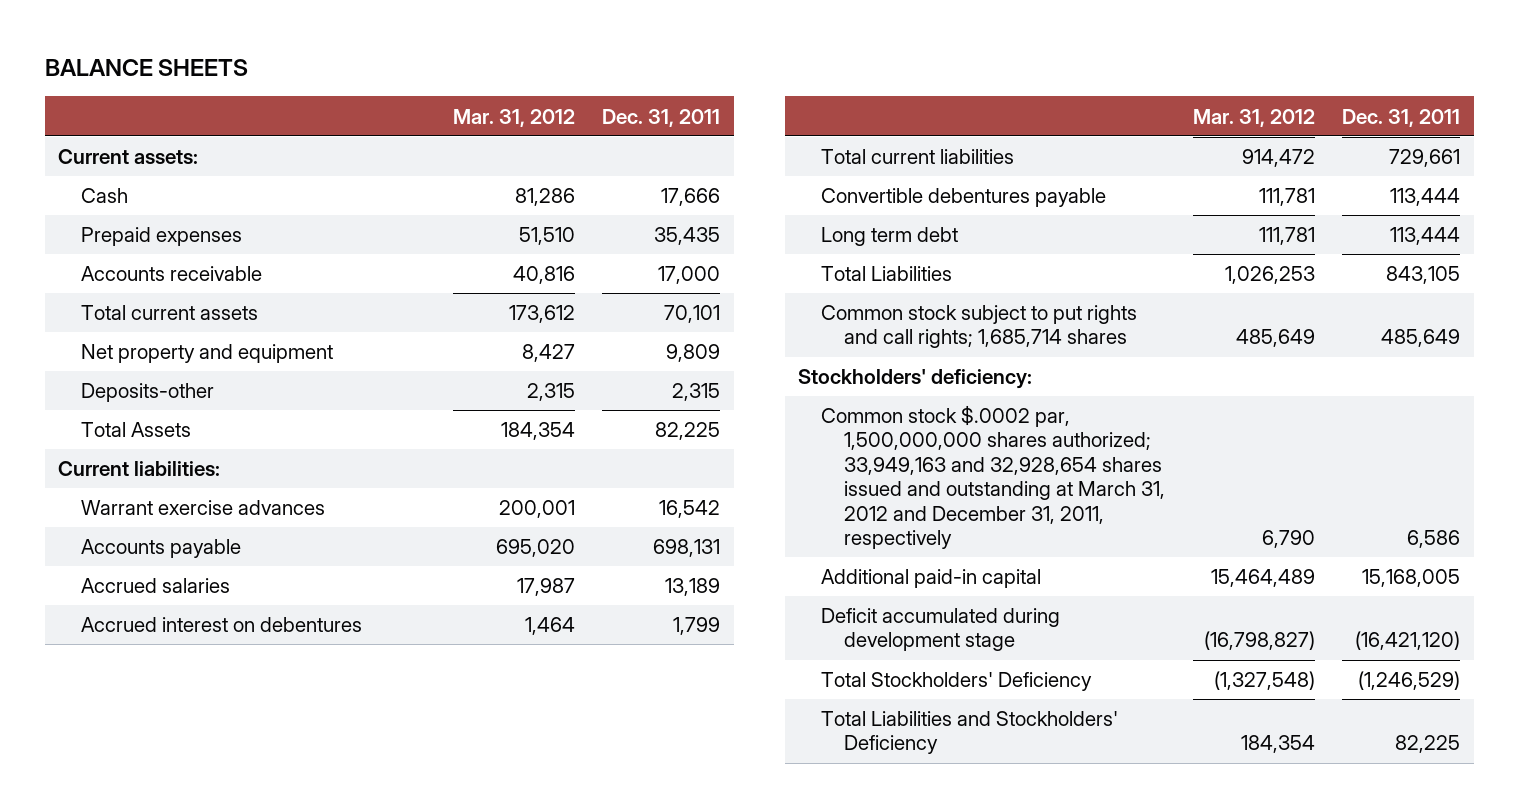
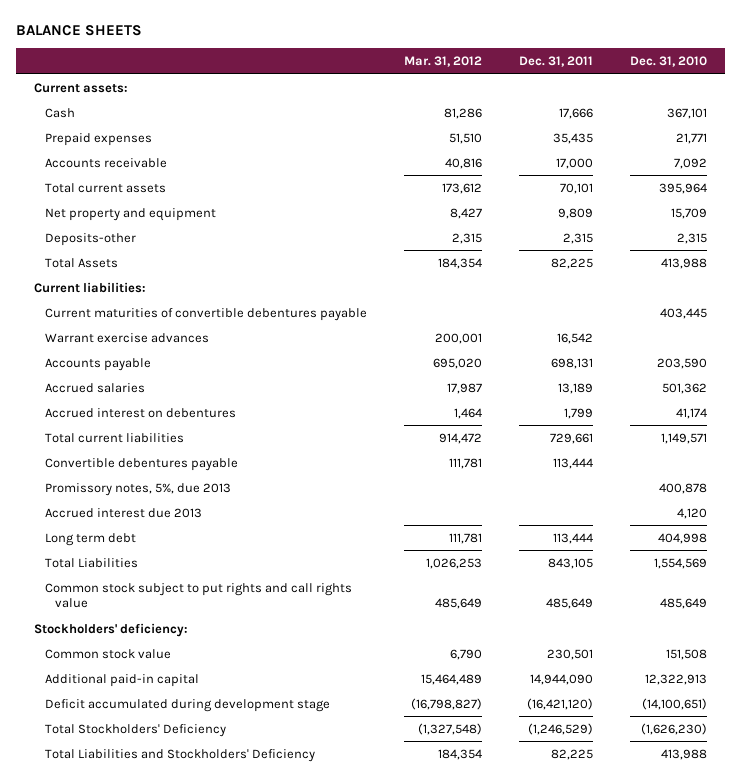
- | Mar. 31, 2012 | Dec. 31, 2011
+ | Mar. 31, 2012 | Dec. 31, 2011 | Dec. 31, 2010
+ Current maturities of convertible debentures payable | | | 403,445
+ Promissory notes, 5%, due 2013 | | | 400,878
+ Accrued interest due 2013 | | | 4,120
- Common stock subject to put rights and call rights; 1,685,714 shares | 485,649 | 485,649
+ Common stock subject to put rights and call rights value | 485,649 | 485,649 | 485,649
- Common stock $.0002 par, 1,500,000,000 shares authorized; 33,949,163 and 32,928,654 shares issued and outstanding at March 31, 2012 and December 31, 2011, respectively | 6,790 | 6,586
- Additional paid-in capital | 15,464,489 | 15,168,005
+ Common stock value | 6,790 | 230,501 | 151,508
+ Additional paid-in capital | 15,464,489 | 14,944,090 | 12,322,913

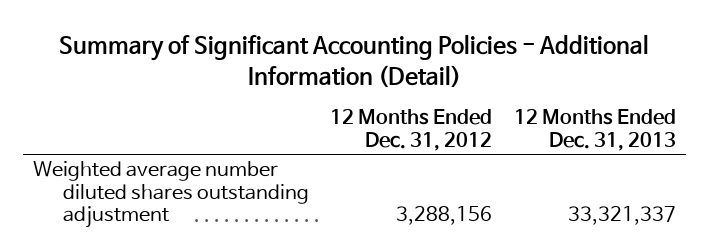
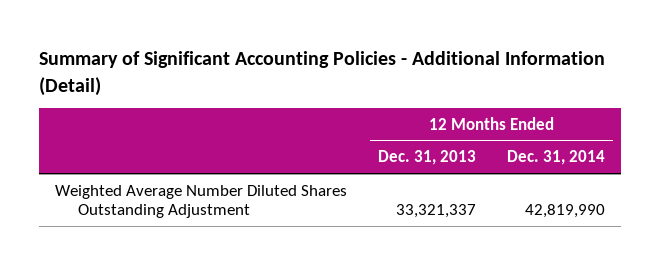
- | 12 Months Ended Dec. 31, 2012 | 12 Months Ended Dec. 31, 2013
+ | 12 Months Ended Dec. 31, 2013 | 12 Months Ended Dec. 31, 2014
- Weighted average number diluted shares outstanding adjustment | 3,288,156 | 33,321,337
+ Weighted Average Number Diluted Shares Outstanding Adjustment | 33,321,337 | 42,819,990

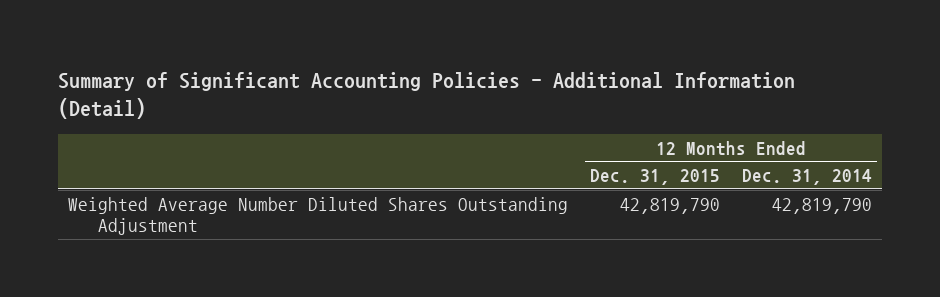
- | 12 Months Ended Dec. 31, 2013 | 12 Months Ended Dec. 31, 2014
+ | 12 Months Ended Dec. 31, 2015 | 12 Months Ended Dec. 31, 2014
- Weighted Average Number Diluted Shares Outstanding Adjustment | 33,321,337 | 42,819,990
+ Weighted Average Number Diluted Shares Outstanding Adjustment | 42,819,790 | 42,819,790

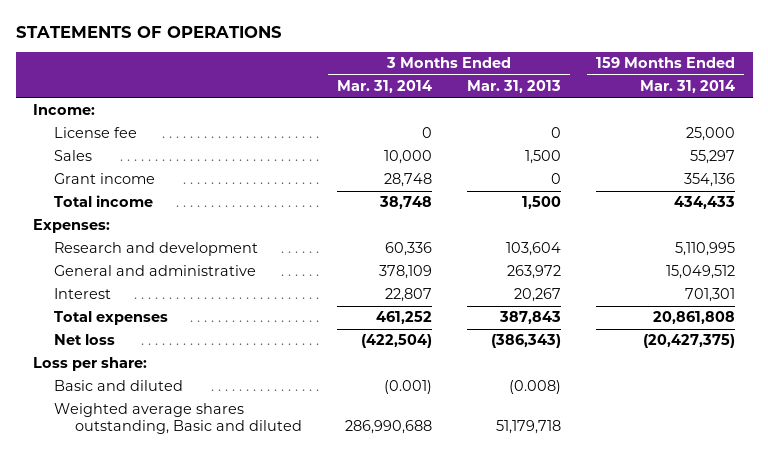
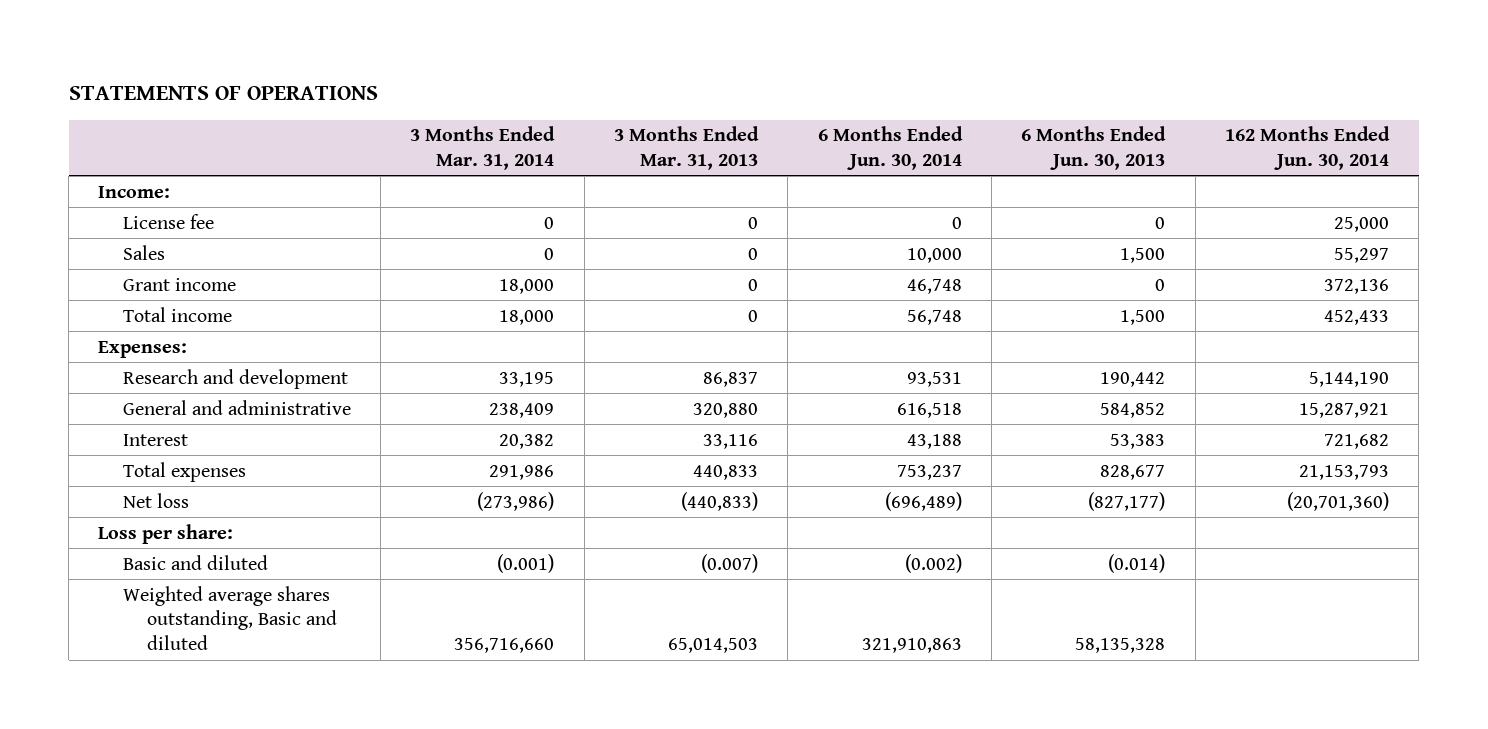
- | 3 Months Ended Mar. 31, 2014 | 3 Months Ended Mar. 31, 2013 | 159 Months Ended Mar. 31, 2014
+ | 3 Months Ended Mar. 31, 2014 | 3 Months Ended Mar. 31, 2013 | 6 Months Ended Jun. 30, 2014 | 6 Months Ended Jun. 30, 2013 | 162 Months Ended Jun. 30, 2014
- Sales | 10,000 | 1,500 | 55,297
- Grant income | 28,748 | 0 | 354,136
- Total income | 38,748 | 1,500 | 434,433
+ Sales | 0 | 0 | 10,000 | 1,500 | 55,297
+ Grant income | 18,000 | 0 | 46,748 | 0 | 372,136
+ Total income | 18,000 | 0 | 56,748 | 1,500 | 452,433
- Research and development | 60,336 | 103,604 | 5,110,995
- General and administrative | 378,109 | 263,972 | 15,049,512
- Interest | 22,807 | 20,267 | 701,301
- Total expenses | 461,252 | 387,843 | 20,861,808
- Net loss | (422,504) | (386,343) | (20,427,375)
+ Research and development | 33,195 | 86,837 | 93,531 | 190,442 | 5,144,190
+ General and administrative | 238,409 | 320,880 | 616,518 | 584,852 | 15,287,921
+ Interest | 20,382 | 33,116 | 43,188 | 53,383 | 721,682
+ Total expenses | 291,986 | 440,833 | 753,237 | 828,677 | 21,153,793
+ Net loss | (273,986) | (440,833) | (696,489) | (827,177) | (20,701,360)
- Basic and diluted | (0.001) | (0.008) |
- Weighted average shares outstanding, Basic and diluted | 286,990,688 | 51,179,718 |
+ Basic and diluted | (0.001) | (0.007) | (0.002) | (0.014) |
+ Weighted average shares outstanding, Basic and diluted | 356,716,660 | 65,014,503 | 321,910,863 | 58,135,328 |

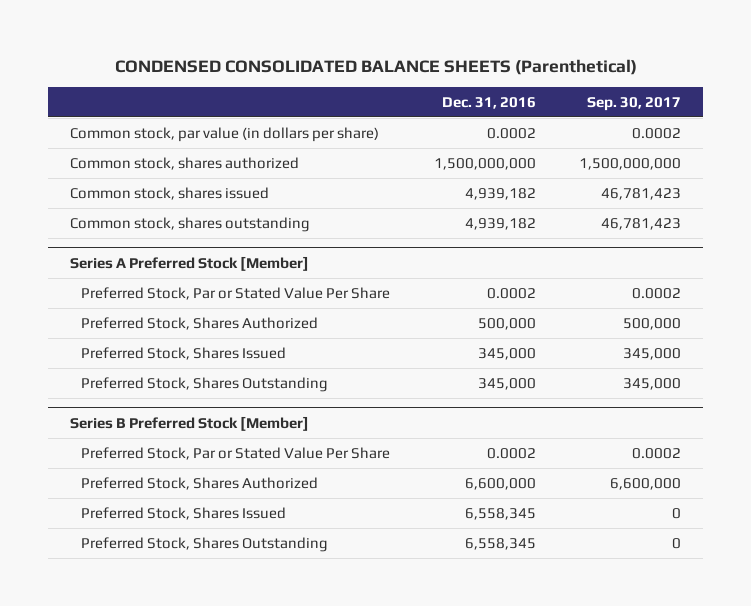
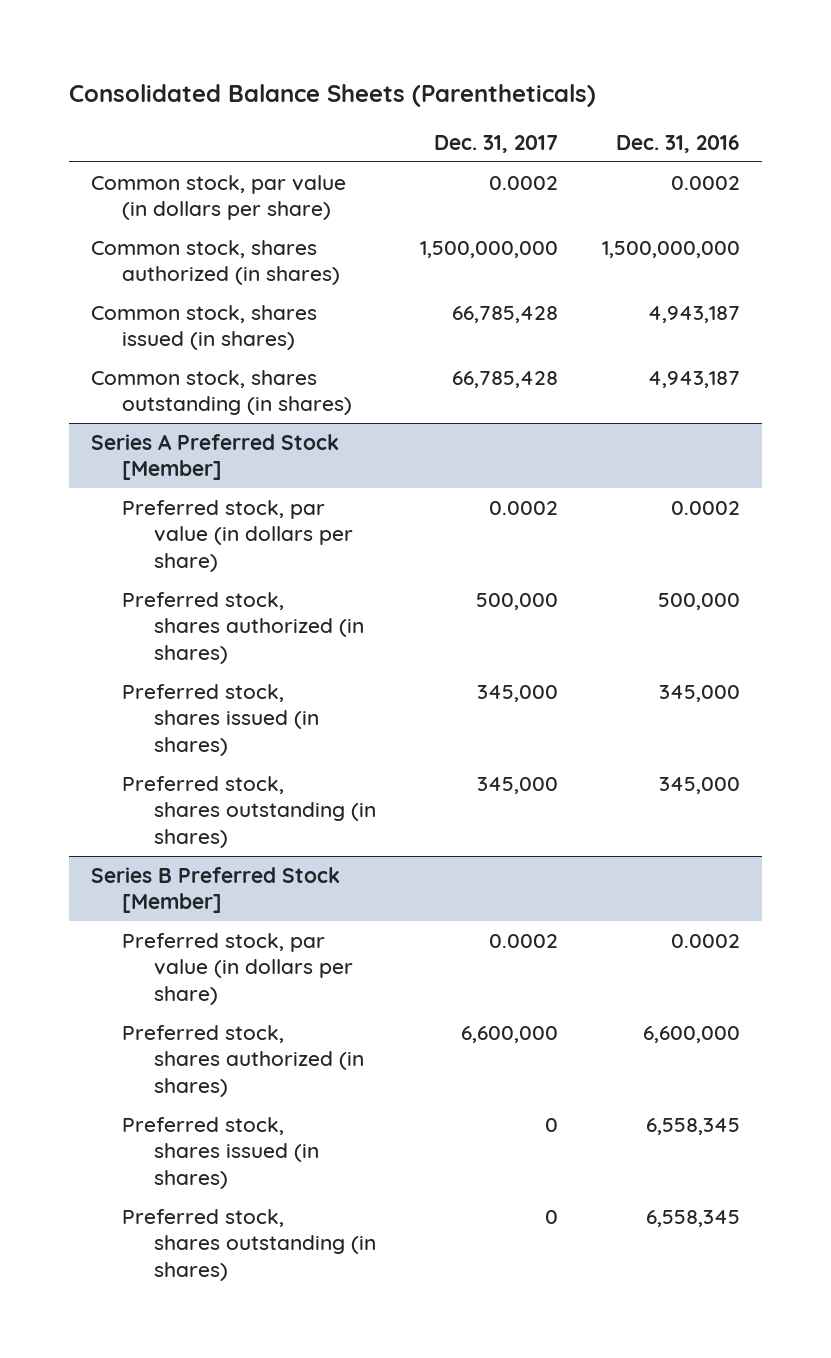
- CONDENSED CONSOLIDATED BALANCE SHEETS (Parenthetical)
+ Consolidated Balance Sheets (Parentheticals)
- | Dec. 31, 2016 | Sep. 30, 2017
+ | Dec. 31, 2017 | Dec. 31, 2016
- Common stock, shares authorized | 1,500,000,000 | 1,500,000,000
- Common stock, shares issued | 4,939,182 | 46,781,423
- Common stock, shares outstanding | 4,939,182 | 46,781,423
+ Common stock, shares authorized (in shares) | 1,500,000,000 | 1,500,000,000
+ Common stock, shares issued (in shares) | 66,785,428 | 4,943,187
+ Common stock, shares outstanding (in shares) | 66,785,428 | 4,943,187
@ Series A Preferred Stock [Member]
- Preferred Stock, Par or Stated Value Per Share | 0.0002 | 0.0002
- Preferred Stock, Shares Authorized | 500,000 | 500,000
- Preferred Stock, Shares Issued | 345,000 | 345,000
- Preferred Stock, Shares Outstanding | 345,000 | 345,000
+ Preferred stock, par value (in dollars per share) | 0.0002 | 0.0002
+ Preferred stock, shares authorized (in shares) | 500,000 | 500,000
+ Preferred stock, shares issued (in shares) | 345,000 | 345,000
+ Preferred stock, shares outstanding (in shares) | 345,000 | 345,000
@ Series B Preferred Stock [Member]
- Preferred Stock, Par or Stated Value Per Share | 0.0002 | 0.0002
- Preferred Stock, Shares Authorized | 6,600,000 | 6,600,000
- Preferred Stock, Shares Issued | 6,558,345 | 0
- Preferred Stock, Shares Outstanding | 6,558,345 | 0
+ Preferred stock, par value (in dollars per share) | 0.0002 | 0.0002
+ Preferred stock, shares authorized (in shares) | 6,600,000 | 6,600,000
+ Preferred stock, shares issued (in shares) | 0 | 6,558,345
+ Preferred stock, shares outstanding (in shares) | 0 | 6,558,345

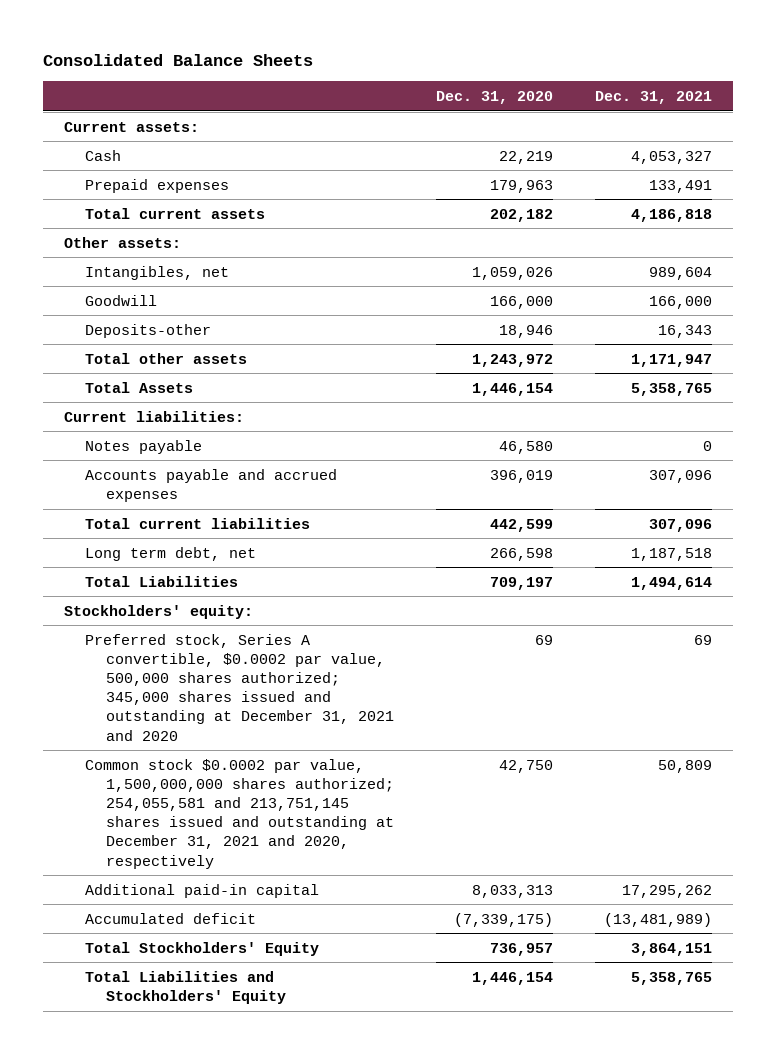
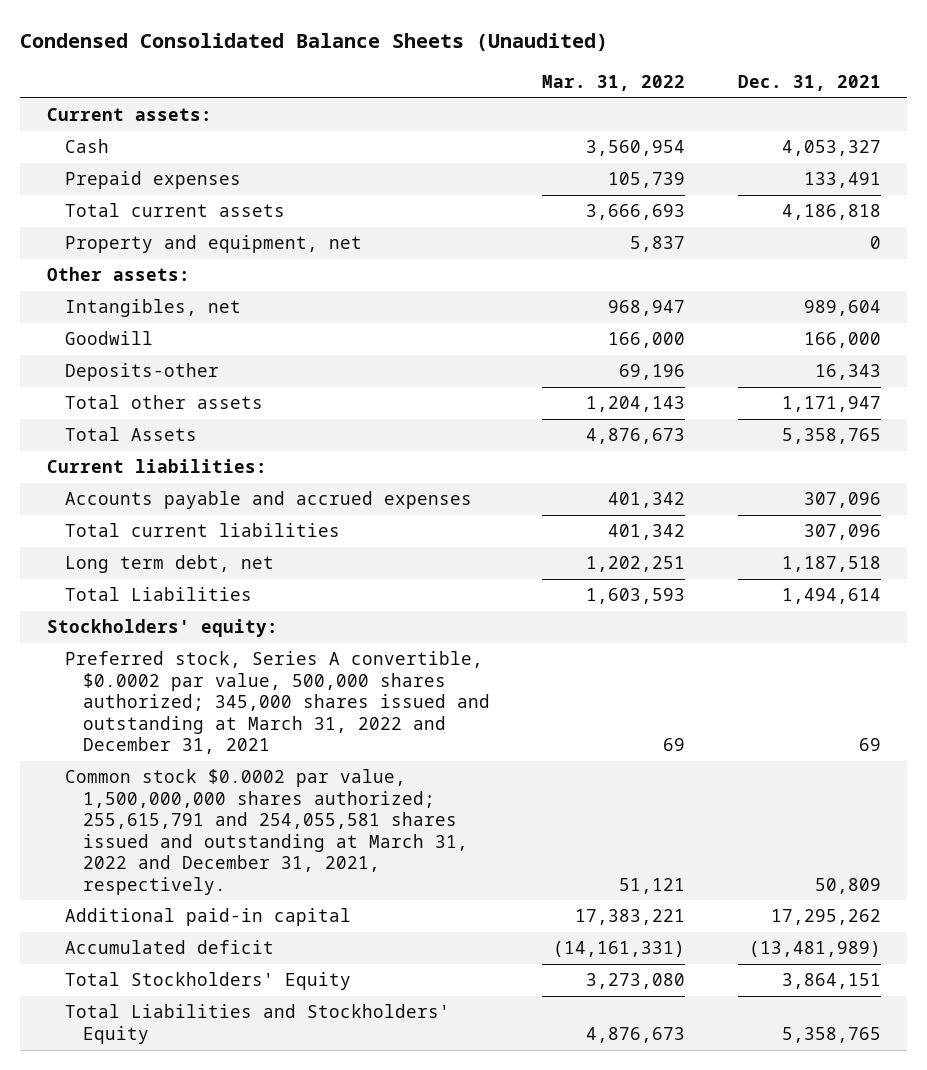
- Consolidated Balance Sheets
+ Condensed Consolidated Balance Sheets (Unaudited)
- | Dec. 31, 2020 | Dec. 31, 2021
+ | Mar. 31, 2022 | Dec. 31, 2021
+ Property and equipment, net | 5,837 | 0
- Notes payable | 46,580 | 0
- Preferred stock, Series A convertible, $0.0002 par value, 500,000 shares authorized; 345,000 shares issued and outstanding at December 31, 2021 and 2020 | 69 | 69
- Common stock $0.0002 par value, 1,500,000,000 shares authorized; 254,055,581 and 213,751,145 shares issued and outstanding at December 31, 2021 and 2020, respectively | 42,750 | 50,809
+ Preferred stock, Series A convertible, $0.0002 par value, 500,000 shares authorized; 345,000 shares issued and outstanding at March 31, 2022 and December 31, 2021 | 69 | 69
+ Common stock $0.0002 par value, 1,500,000,000 shares authorized; 255,615,791 and 254,055,581 shares issued and outstanding at March 31, 2022 and December 31, 2021, respectively. | 51,121 | 50,809

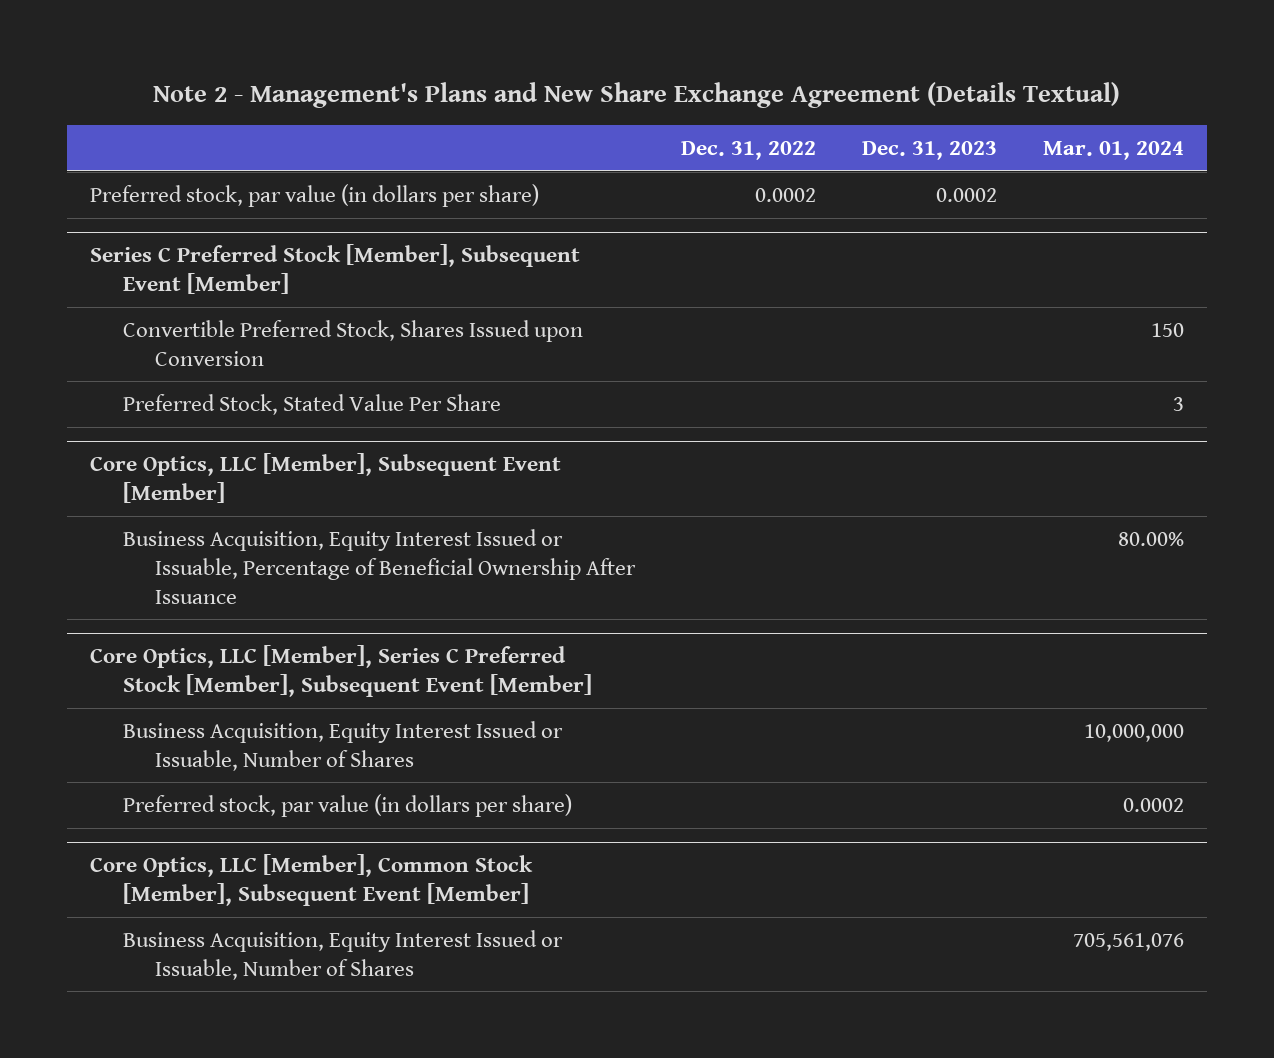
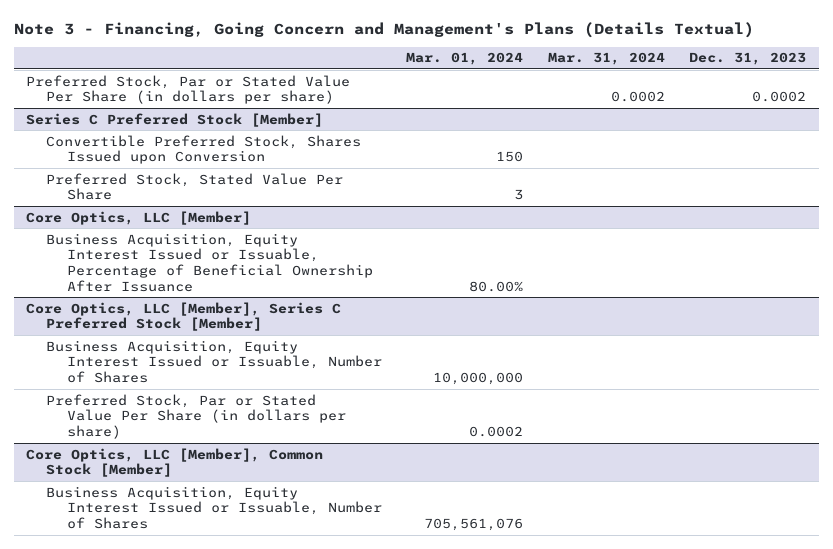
- Note 2 - Management's Plans and New Share Exchange Agreement (Details Textual)
+ Note 3 - Financing, Going Concern and Management's Plans (Details Textual)
- | Dec. 31, 2022 | Dec. 31, 2023 | Mar. 01, 2024
+ | Mar. 01, 2024 | Mar. 31, 2024 | Dec. 31, 2023
- Preferred stock, par value (in dollars per share) | 0.0002 | 0.0002 |
- Series C Preferred Stock [Member], Subsequent Event [Member]
+ Preferred Stock, Par or Stated Value Per Share (in dollars per share) | | 0.0002 | 0.0002
+ Series C Preferred Stock [Member]
- Core Optics, LLC [Member], Subsequent Event [Member]
+ Core Optics, LLC [Member]
- Core Optics, LLC [Member], Series C Preferred Stock [Member], Subsequent Event [Member]
+ Core Optics, LLC [Member], Series C Preferred Stock [Member]
- Preferred stock, par value (in dollars per share) | | | 0.0002
- Core Optics, LLC [Member], Common Stock [Member], Subsequent Event [Member]
+ Preferred Stock, Par or Stated Value Per Share (in dollars per share) | 0.0002 | |
+ Core Optics, LLC [Member], Common Stock [Member]

